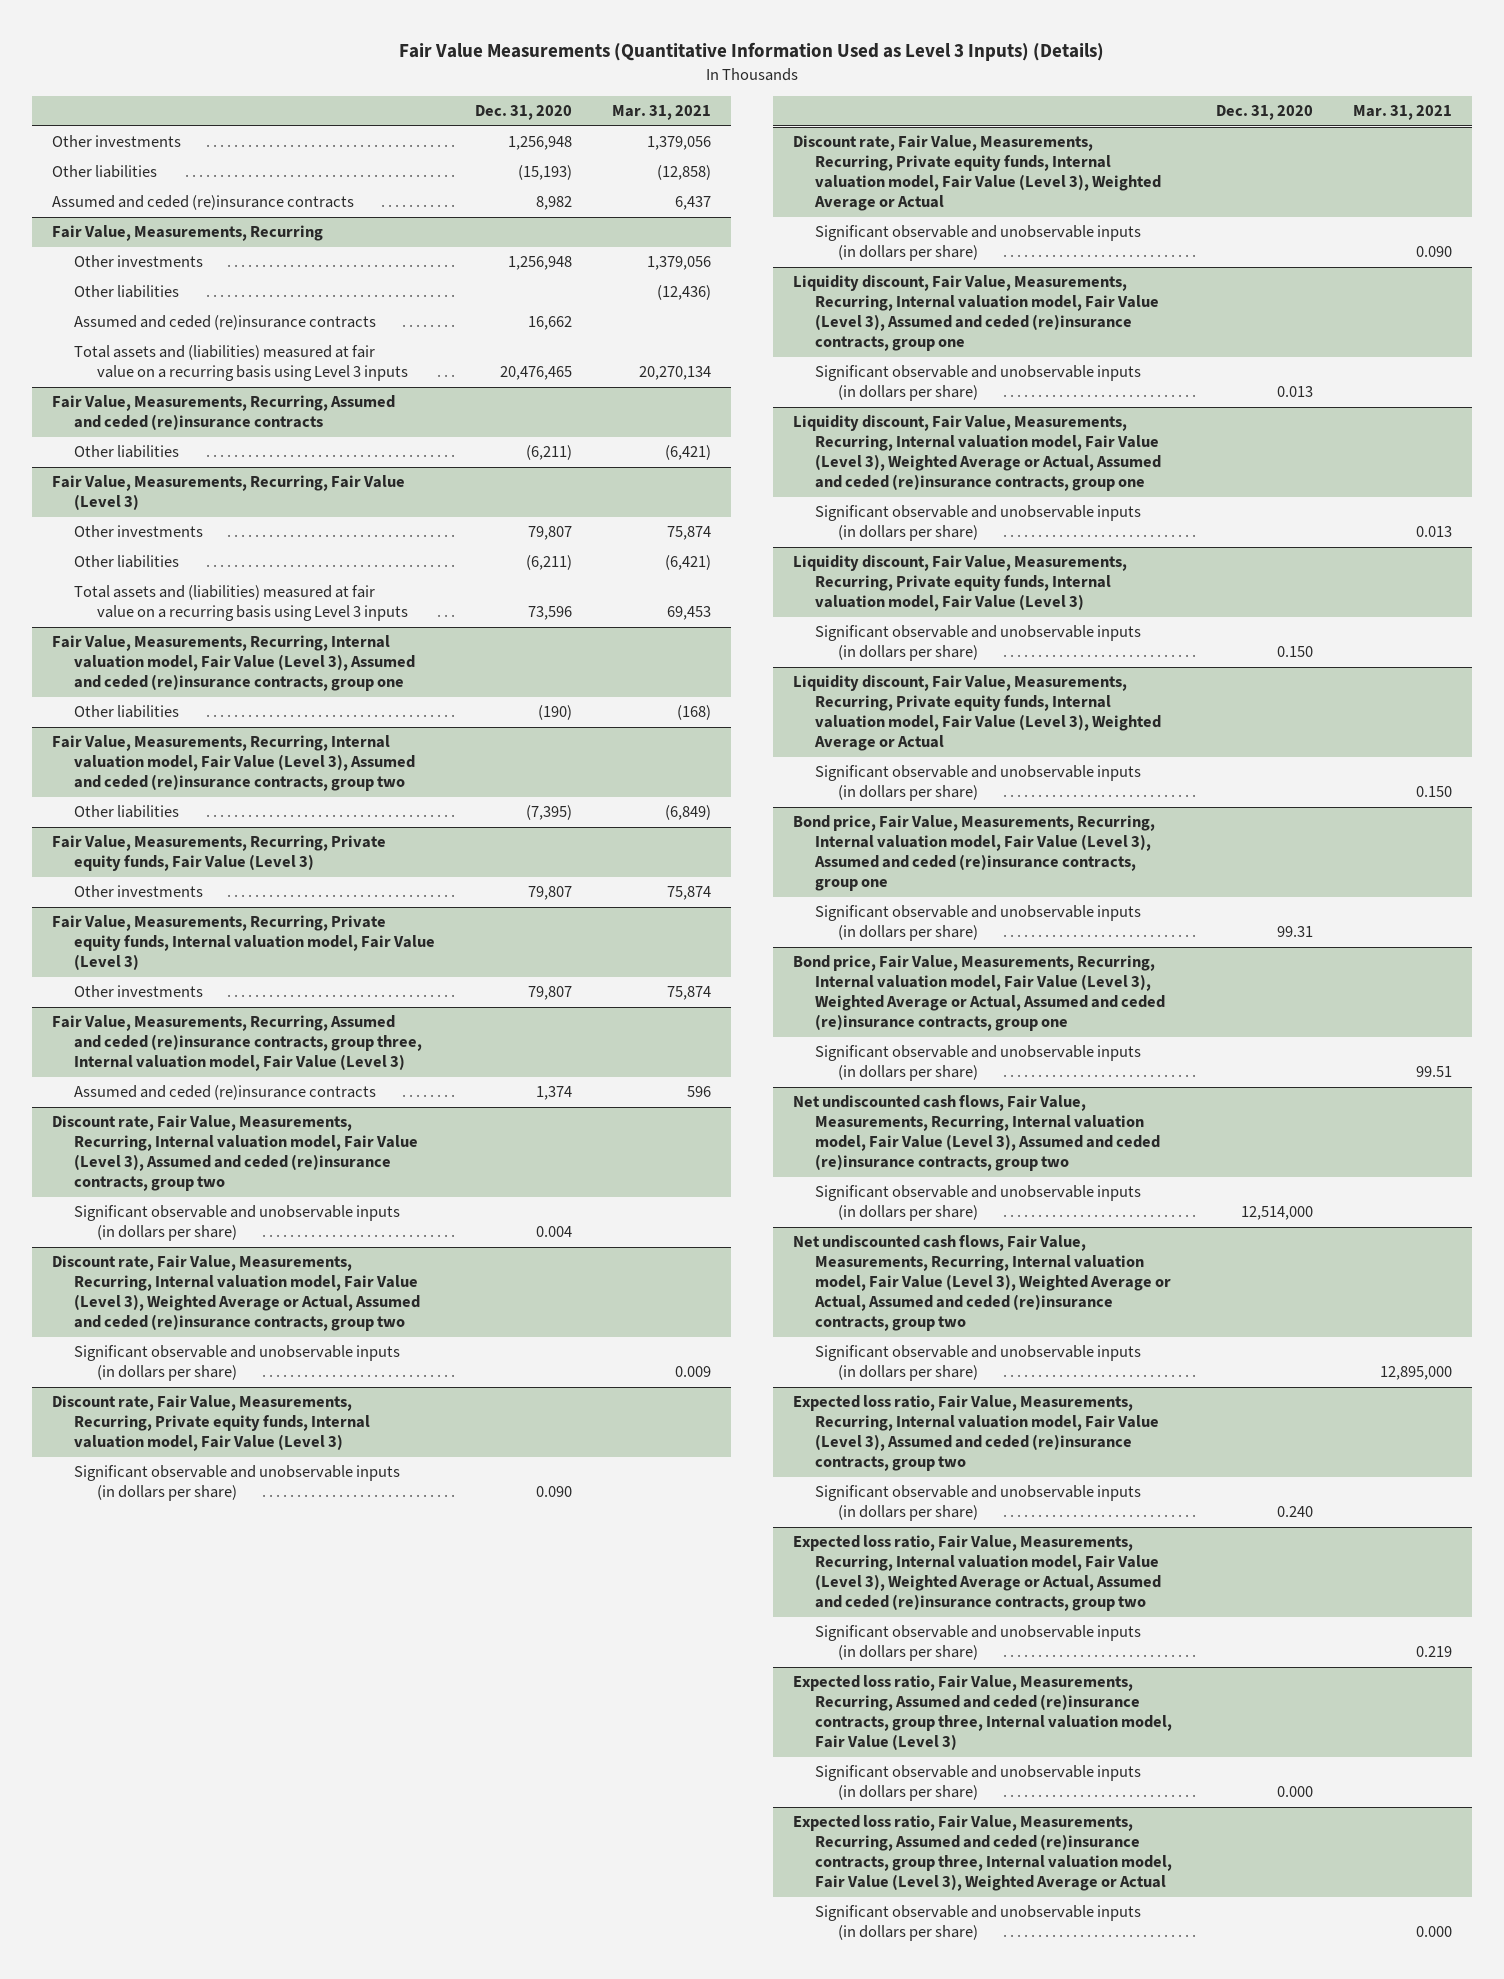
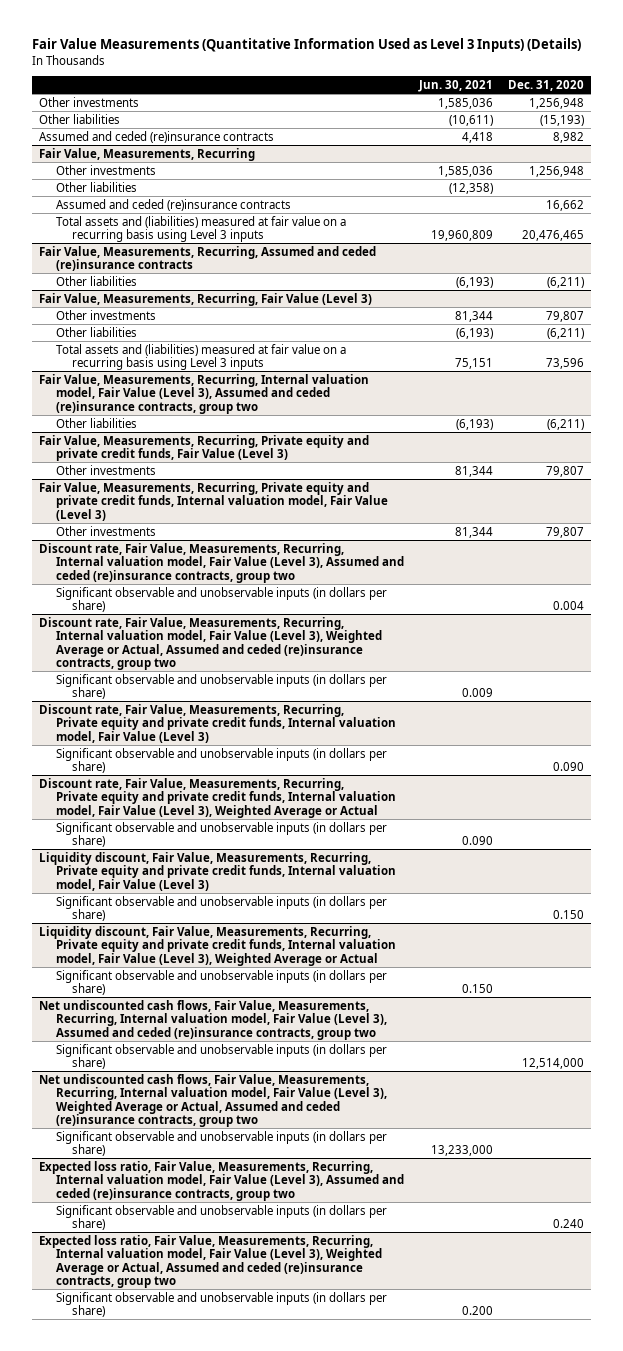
- | Dec. 31, 2020 | Mar. 31, 2021
+ | Jun. 30, 2021 | Dec. 31, 2020
- Fair Value, Measurements, Recurring, Internal valuation model, Fair Value (Level 3), Assumed and ceded (re)insurance contracts, group one
- Other liabilities | (190) | (168)
@ Fair Value, Measurements, Recurring, Internal valuation model, Fair Value (Level 3), Assumed and ceded (re)insurance contracts, group two
- Other liabilities | (7,395) | (6,849)
- Fair Value, Measurements, Recurring, Private equity funds, Fair Value (Level 3)
@ Fair Value, Measurements, Recurring, Internal valuation model, Fair Value (Level 3), Assumed and ceded (re)insurance contracts, group two
+ Other liabilities | (6,193) | (6,211)
+ Fair Value, Measurements, Recurring, Private equity and private credit funds, Fair Value (Level 3)
- Fair Value, Measurements, Recurring, Private equity funds, Internal valuation model, Fair Value (Level 3)
+ Fair Value, Measurements, Recurring, Private equity and private credit funds, Internal valuation model, Fair Value (Level 3)
- Fair Value, Measurements, Recurring, Assumed and ceded (re)insurance contracts, group three, Internal valuation model, Fair Value (Level 3)
- Assumed and ceded (re)insurance contracts | 1,374 | 596
- Discount rate, Fair Value, Measurements, Recurring, Private equity funds, Internal valuation model, Fair Value (Level 3)
+ Discount rate, Fair Value, Measurements, Recurring, Private equity and private credit funds, Internal valuation model, Fair Value (Level 3)
- Discount rate, Fair Value, Measurements, Recurring, Private equity funds, Internal valuation model, Fair Value (Level 3), Weighted Average or Actual
- Significant observable and unobservable inputs (in dollars per share) | | 0.090
- Liquidity discount, Fair Value, Measurements, Recurring, Internal valuation model, Fair Value (Level 3), Assumed and ceded (re)insurance contracts, group one
- Significant observable and unobservable inputs (in dollars per share) | 0.013 |
- Liquidity discount, Fair Value, Measurements, Recurring, Internal valuation model, Fair Value (Level 3), Weighted Average or Actual, Assumed and ceded (re)insurance contracts, group one
+ Discount rate, Fair Value, Measurements, Recurring, Private equity and private credit funds, Internal valuation model, Fair Value (Level 3), Weighted Average or Actual
- Liquidity discount, Fair Value, Measurements, Recurring, Private equity funds, Internal valuation model, Fair Value (Level 3)
+ Liquidity discount, Fair Value, Measurements, Recurring, Private equity and private credit funds, Internal valuation model, Fair Value (Level 3)
- Liquidity discount, Fair Value, Measurements, Recurring, Private equity funds, Internal valuation model, Fair Value (Level 3), Weighted Average or Actual
- Significant observable and unobservable inputs (in dollars per share) | | 0.150
- Bond price, Fair Value, Measurements, Recurring, Internal valuation model, Fair Value (Level 3), Assumed and ceded (re)insurance contracts, group one
- Significant observable and unobservable inputs (in dollars per share) | 99.31 |
- Bond price, Fair Value, Measurements, Recurring, Internal valuation model, Fair Value (Level 3), Weighted Average or Actual, Assumed and ceded (re)insurance contracts, group one
+ Liquidity discount, Fair Value, Measurements, Recurring, Private equity and private credit funds, Internal valuation model, Fair Value (Level 3), Weighted Average or Actual
- Expected loss ratio, Fair Value, Measurements, Recurring, Assumed and ceded (re)insurance contracts, group three, Internal valuation model, Fair Value (Level 3)
- Significant observable and unobservable inputs (in dollars per share) | 0.000 |
- Expected loss ratio, Fair Value, Measurements, Recurring, Assumed and ceded (re)insurance contracts, group three, Internal valuation model, Fair Value (Level 3), Weighted Average or Actual
- Significant observable and unobservable inputs (in dollars per share) | | 0.000

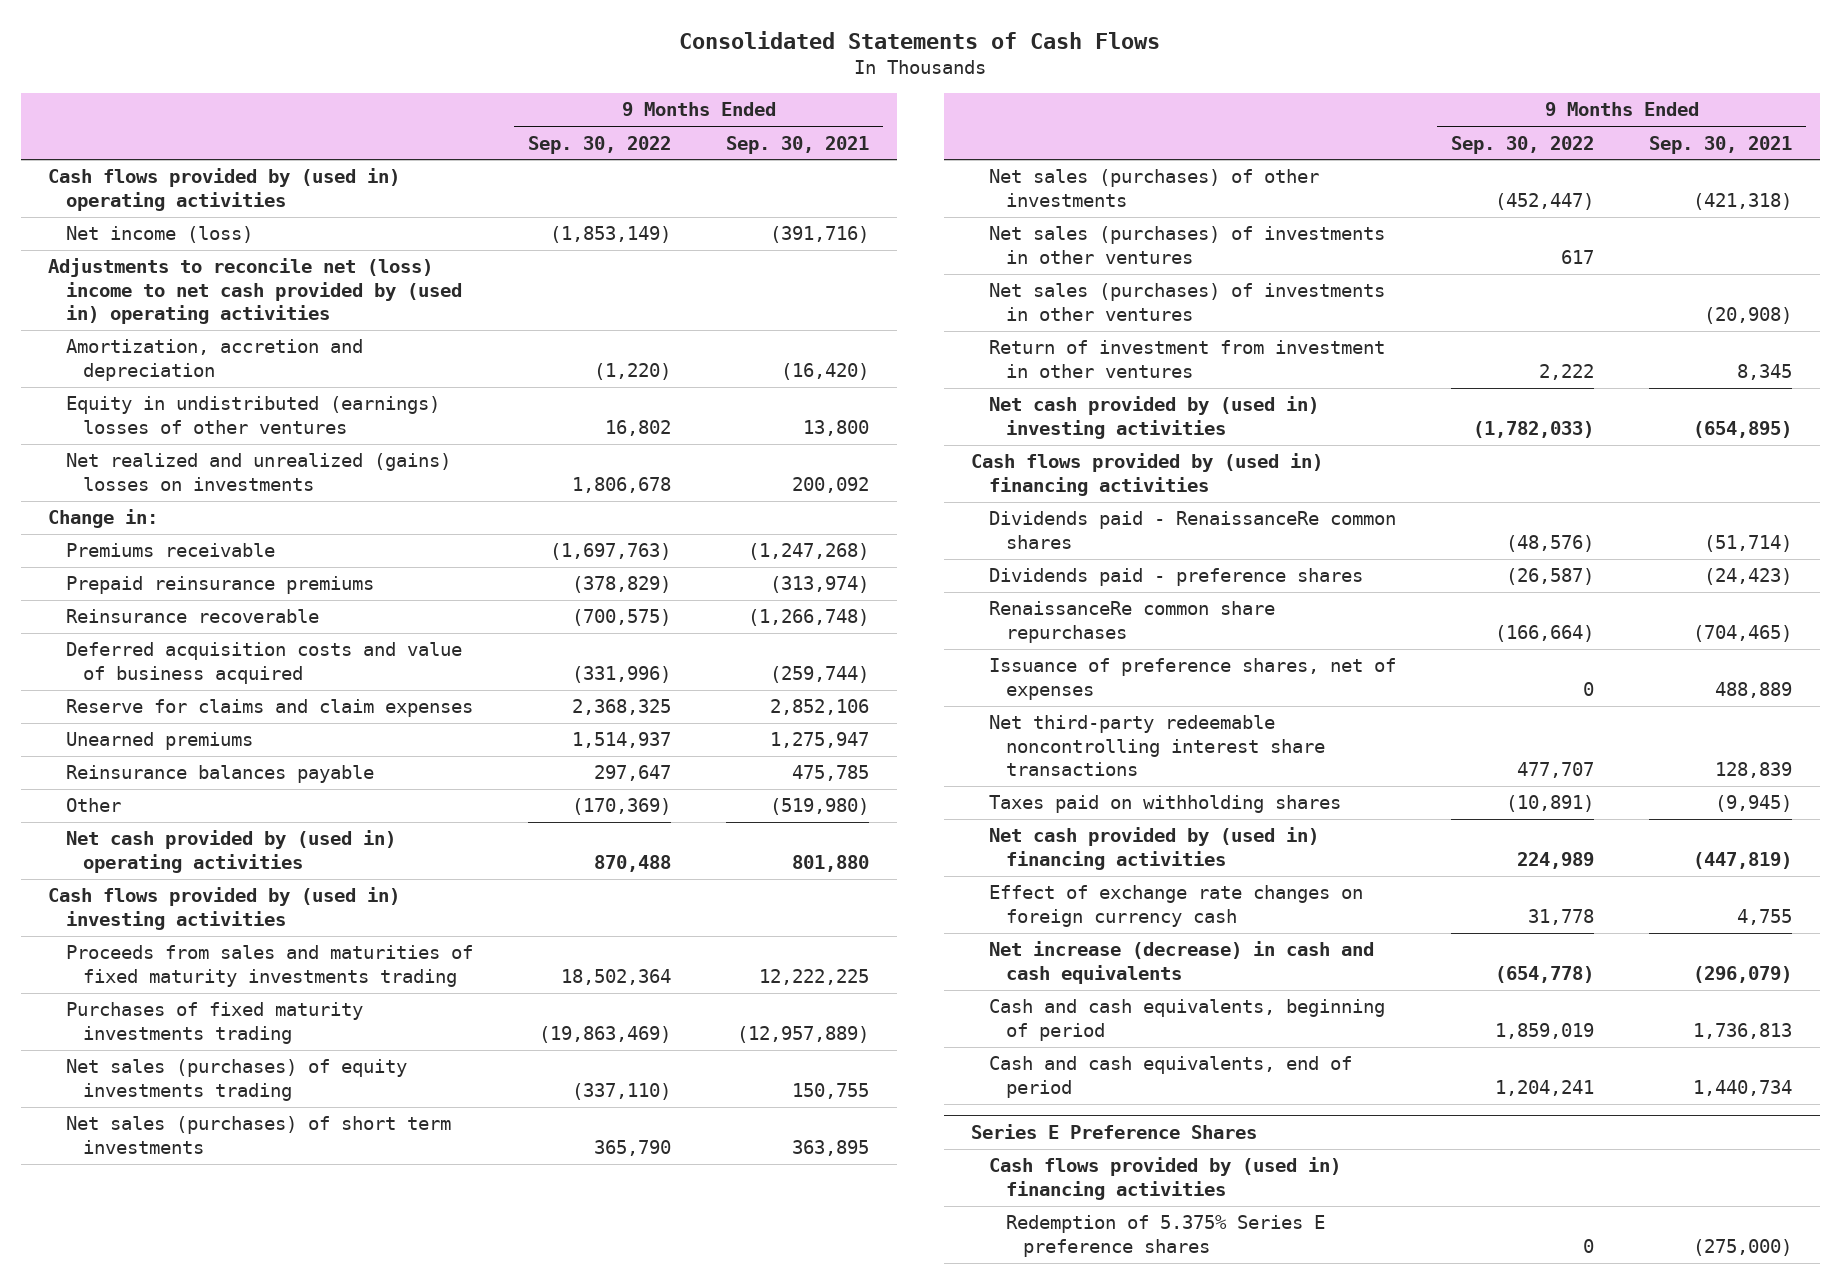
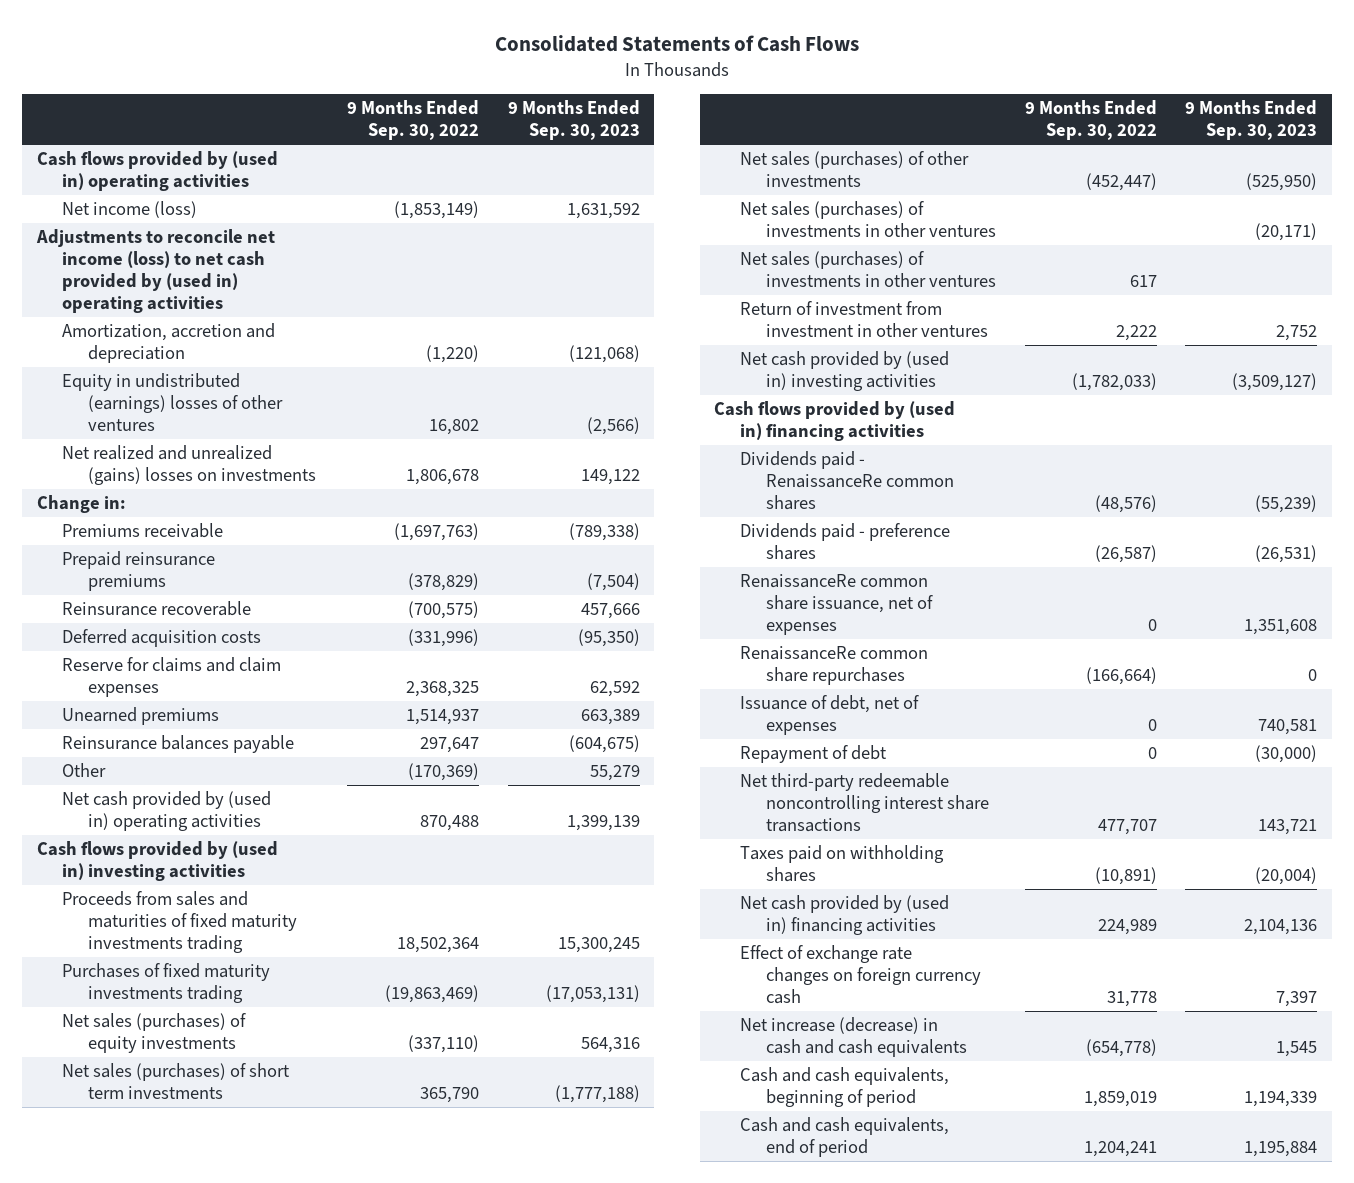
- | 9 Months Ended Sep. 30, 2022 | 9 Months Ended Sep. 30, 2021
+ | 9 Months Ended Sep. 30, 2022 | 9 Months Ended Sep. 30, 2023
- Adjustments to reconcile net (loss) income to net cash provided by (used in) operating activities
+ Adjustments to reconcile net income (loss) to net cash provided by (used in) operating activities
- Deferred acquisition costs and value of business acquired | (331,996) | (259,744)
+ Deferred acquisition costs | (331,996) | (95,350)
- Net sales (purchases) of equity investments trading | (337,110) | 150,755
+ Net sales (purchases) of equity investments | (337,110) | 564,316
moved down: Net sales (purchases) of investments in other ventures | 617 |
+ RenaissanceRe common share issuance, net of expenses | 0 | 1,351,608
- Issuance of preference shares, net of expenses | 0 | 488,889
+ Issuance of debt, net of expenses | 0 | 740,581
+ Repayment of debt | 0 | (30,000)
- Series E Preference Shares
- Cash flows provided by (used in) financing activities
- Redemption of 5.375% Series E preference shares | 0 | (275,000)

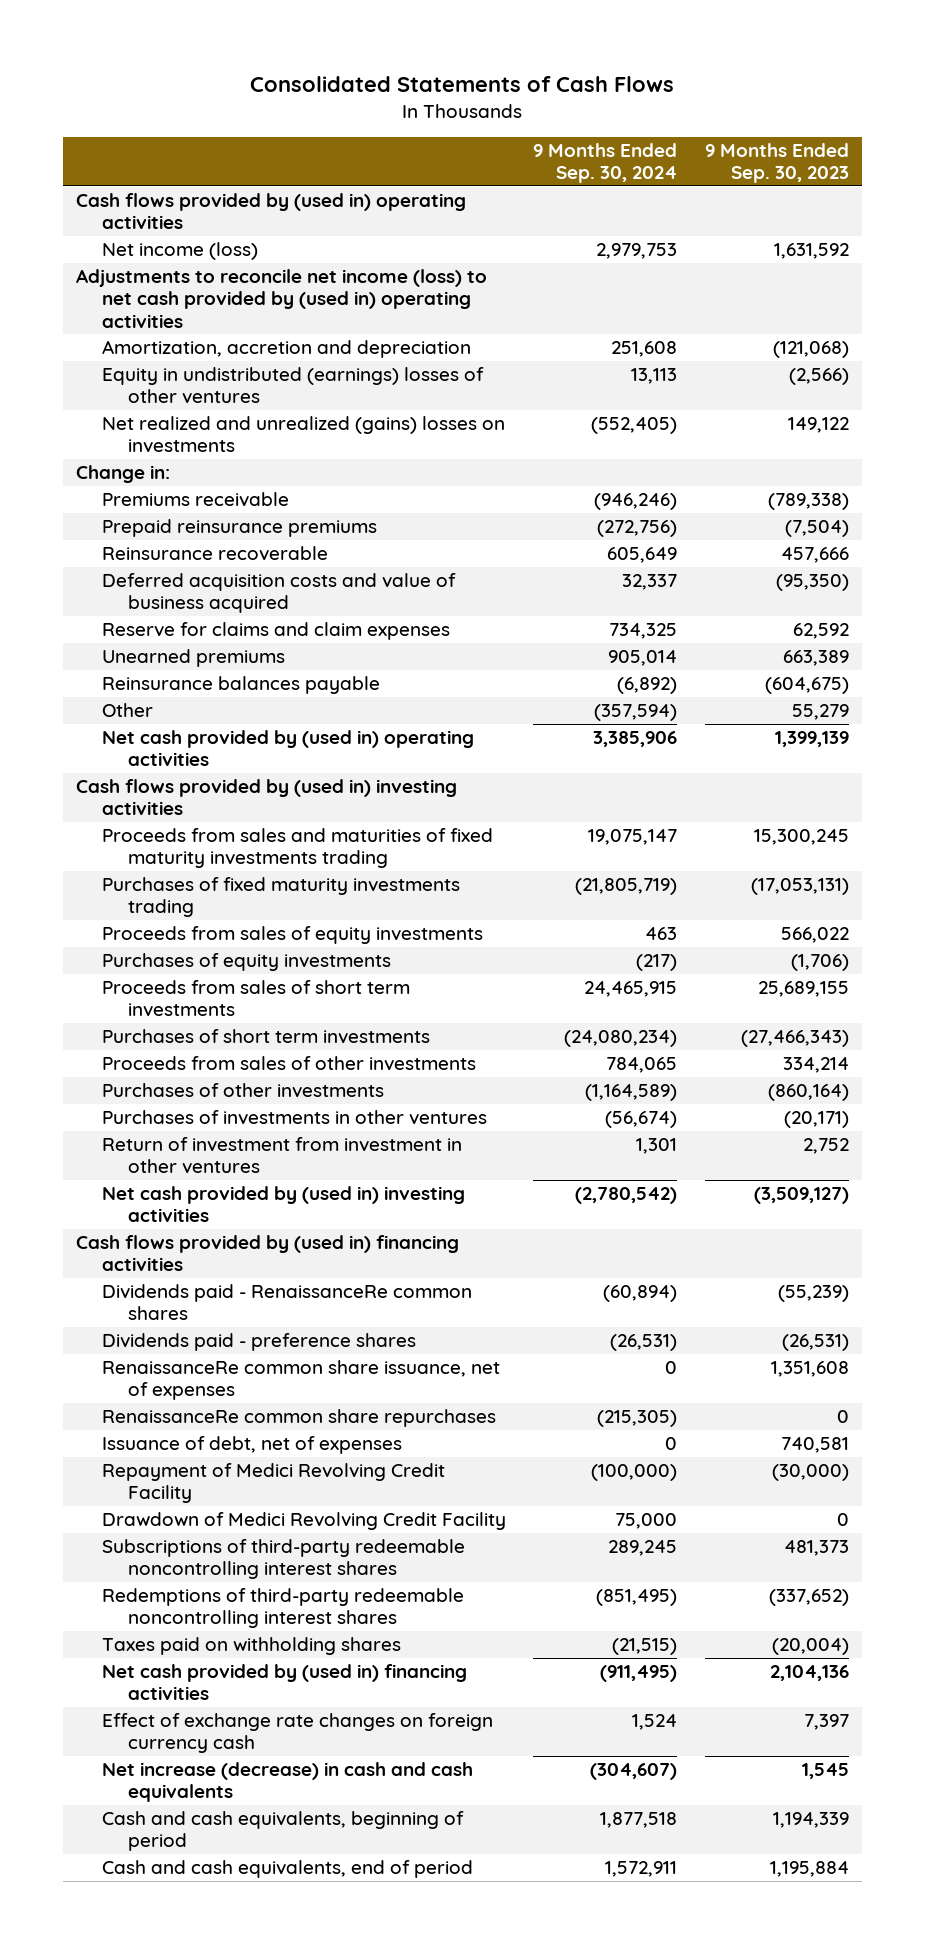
- | 9 Months Ended Sep. 30, 2022 | 9 Months Ended Sep. 30, 2023
+ | 9 Months Ended Sep. 30, 2024 | 9 Months Ended Sep. 30, 2023
- Deferred acquisition costs | (331,996) | (95,350)
+ Deferred acquisition costs and value of business acquired | 32,337 | (95,350)
- Net sales (purchases) of equity investments | (337,110) | 564,316
- Net sales (purchases) of short term investments | 365,790 | (1,777,188)
- Net sales (purchases) of other investments | (452,447) | (525,950)
- Net sales (purchases) of investments in other ventures | | (20,171)
- Net sales (purchases) of investments in other ventures | 617 |
+ Proceeds from sales of equity investments | 463 | 566,022
+ Purchases of equity investments | (217) | (1,706)
+ Proceeds from sales of short term investments | 24,465,915 | 25,689,155
+ Purchases of short term investments | (24,080,234) | (27,466,343)
+ Proceeds from sales of other investments | 784,065 | 334,214
+ Purchases of other investments | (1,164,589) | (860,164)
+ Purchases of investments in other ventures | (56,674) | (20,171)
- Repayment of debt | 0 | (30,000)
- Net third-party redeemable noncontrolling interest share transactions | 477,707 | 143,721
+ Repayment of Medici Revolving Credit Facility | (100,000) | (30,000)
+ Drawdown of Medici Revolving Credit Facility | 75,000 | 0
+ Subscriptions of third-party redeemable noncontrolling interest shares | 289,245 | 481,373
+ Redemptions of third-party redeemable noncontrolling interest shares | (851,495) | (337,652)

